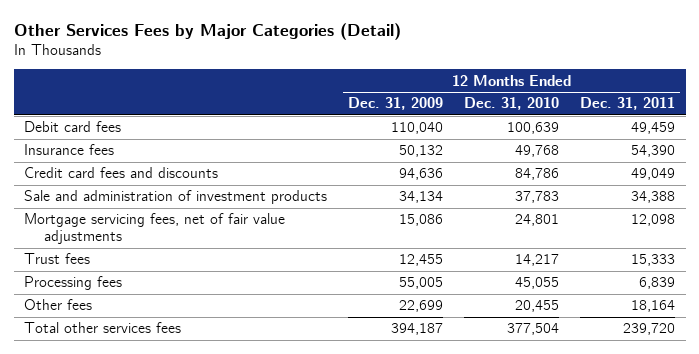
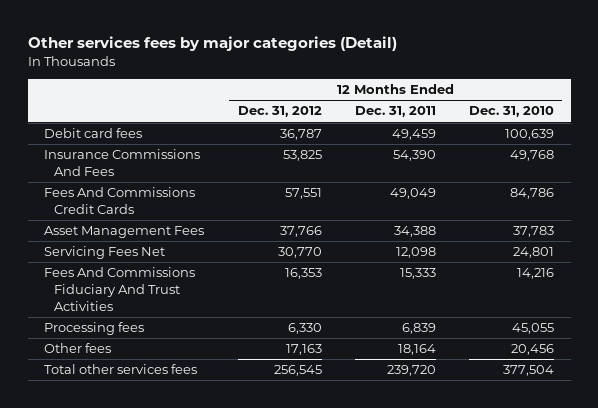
- Other Services Fees by Major Categories (Detail)
+ Other services fees by major categories (Detail)
- | 12 Months Ended Dec. 31, 2009 | 12 Months Ended Dec. 31, 2010 | 12 Months Ended Dec. 31, 2011
+ | 12 Months Ended Dec. 31, 2012 | 12 Months Ended Dec. 31, 2011 | 12 Months Ended Dec. 31, 2010
- Insurance fees | 50,132 | 49,768 | 54,390
- Credit card fees and discounts | 94,636 | 84,786 | 49,049
- Sale and administration of investment products | 34,134 | 37,783 | 34,388
- Mortgage servicing fees, net of fair value adjustments | 15,086 | 24,801 | 12,098
- Trust fees | 12,455 | 14,217 | 15,333
+ Insurance Commissions And Fees | 53,825 | 54,390 | 49,768
+ Fees And Commissions Credit Cards | 57,551 | 49,049 | 84,786
+ Asset Management Fees | 37,766 | 34,388 | 37,783
+ Servicing Fees Net | 30,770 | 12,098 | 24,801
+ Fees And Commissions Fiduciary And Trust Activities | 16,353 | 15,333 | 14,216
- Other fees | 22,699 | 20,455 | 18,164
+ Other fees | 17,163 | 18,164 | 20,456

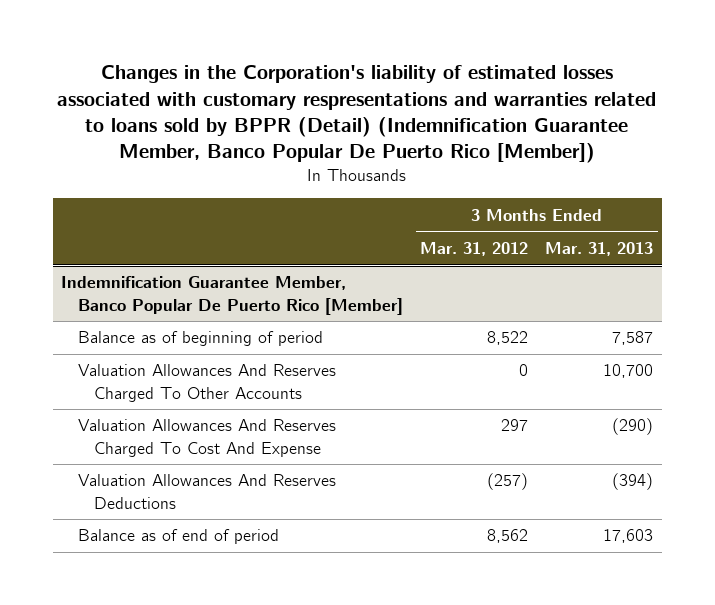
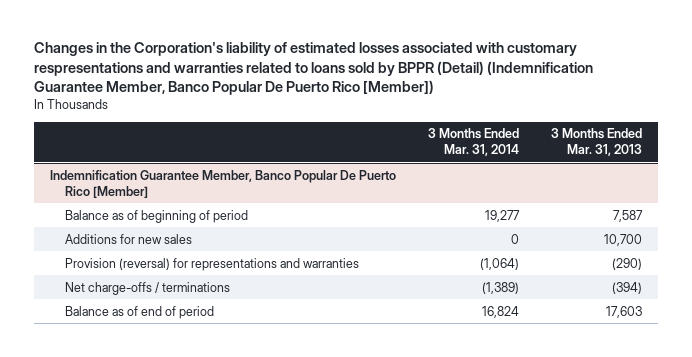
- | 3 Months Ended Mar. 31, 2012 | 3 Months Ended Mar. 31, 2013
+ | 3 Months Ended Mar. 31, 2014 | 3 Months Ended Mar. 31, 2013
@ Indemnification Guarantee Member, Banco Popular De Puerto Rico [Member]
- Valuation Allowances And Reserves Charged To Other Accounts | 0 | 10,700
- Valuation Allowances And Reserves Charged To Cost And Expense | 297 | (290)
- Valuation Allowances And Reserves Deductions | (257) | (394)
+ Additions for new sales | 0 | 10,700
+ Provision (reversal) for representations and warranties | (1,064) | (290)
+ Net charge-offs / terminations | (1,389) | (394)

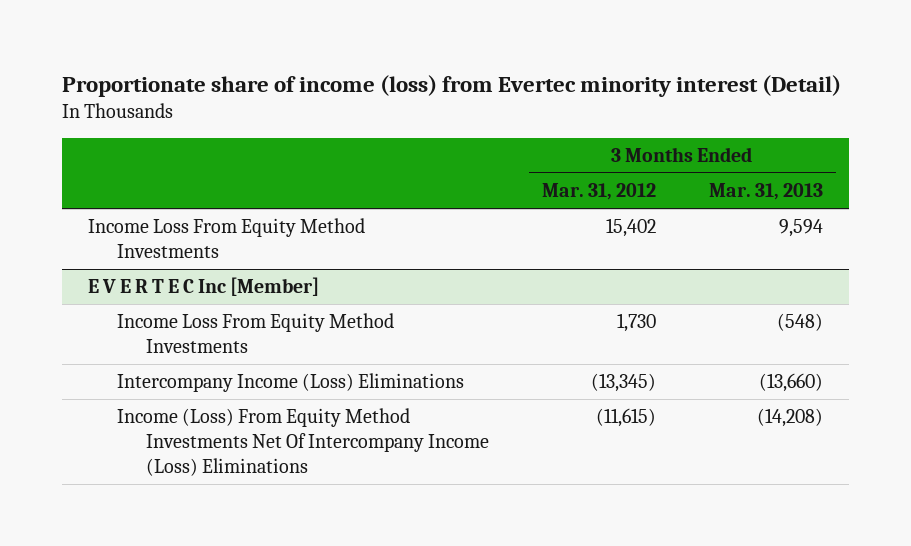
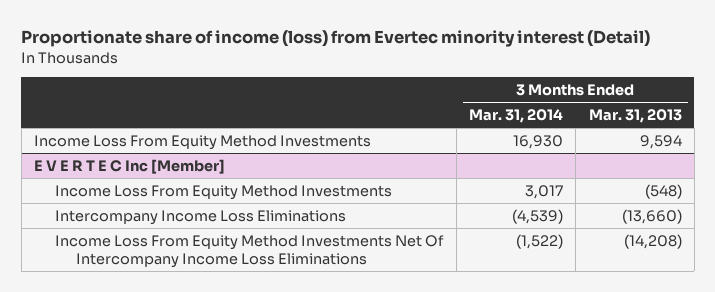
- | 3 Months Ended Mar. 31, 2012 | 3 Months Ended Mar. 31, 2013
+ | 3 Months Ended Mar. 31, 2014 | 3 Months Ended Mar. 31, 2013
@ E V E R T E C Inc [Member]
- Intercompany Income (Loss) Eliminations | (13,345) | (13,660)
- Income (Loss) From Equity Method Investments Net Of Intercompany Income (Loss) Eliminations | (11,615) | (14,208)
+ Intercompany Income Loss Eliminations | (4,539) | (13,660)
+ Income Loss From Equity Method Investments Net Of Intercompany Income Loss Eliminations | (1,522) | (14,208)

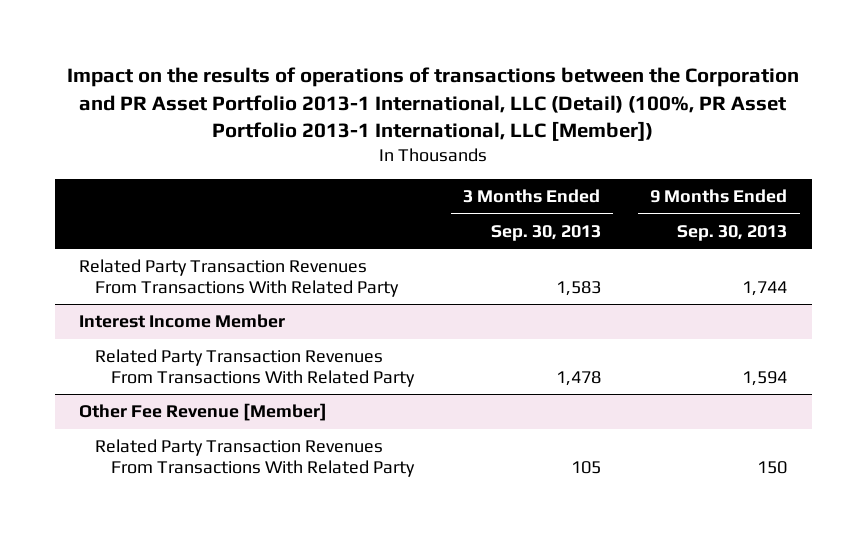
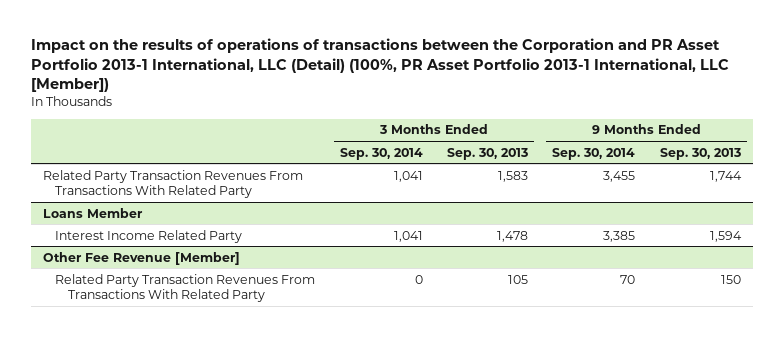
- | 3 Months Ended Sep. 30, 2013 | 9 Months Ended Sep. 30, 2013
+ | 3 Months Ended Sep. 30, 2014 | 3 Months Ended Sep. 30, 2013 | 9 Months Ended Sep. 30, 2014 | 9 Months Ended Sep. 30, 2013
- Interest Income Member
- Related Party Transaction Revenues From Transactions With Related Party | 1,478 | 1,594
+ Loans Member
+ Interest Income Related Party | 1,041 | 1,478 | 3,385 | 1,594

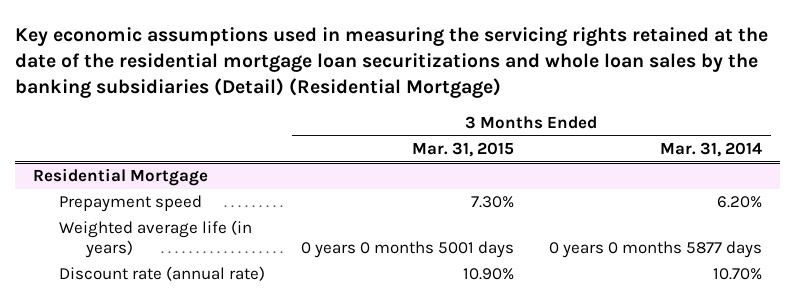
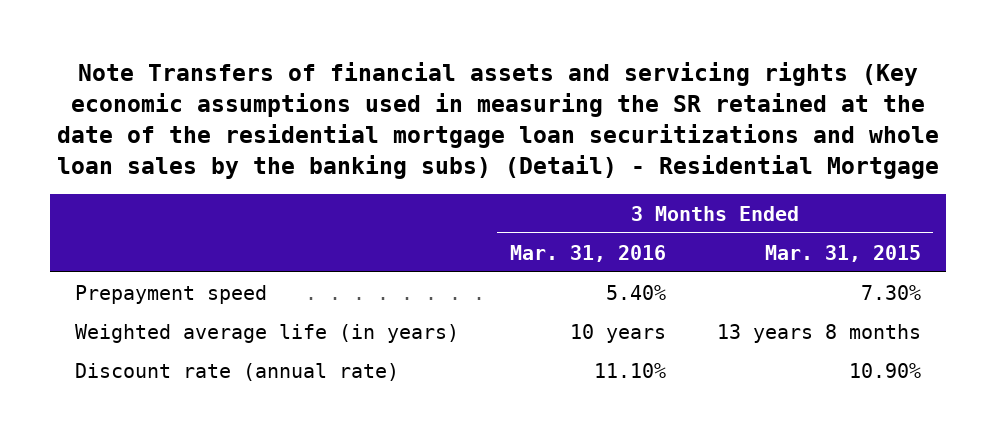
- Key economic assumptions used in measuring the servicing rights retained at the date of the residential mortgage loan securitizations and whole loan sales by the banking subsidiaries (Detail) (Residential Mortgage)
+ Note Transfers of financial assets and servicing rights (Key economic assumptions used in measuring the SR retained at the date of the residential mortgage loan securitizations and whole loan sales by the banking subs) (Detail) - Residential Mortgage
- | 3 Months Ended Mar. 31, 2015 | 3 Months Ended Mar. 31, 2014
+ | 3 Months Ended Mar. 31, 2016 | 3 Months Ended Mar. 31, 2015
- Residential Mortgage
- Weighted average life (in years) | 0 years 0 months 5001 days | 0 years 0 months 5877 days
+ Weighted average life (in years) | 10 years | 13 years 8 months

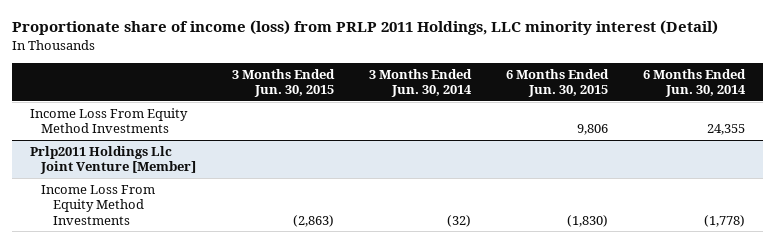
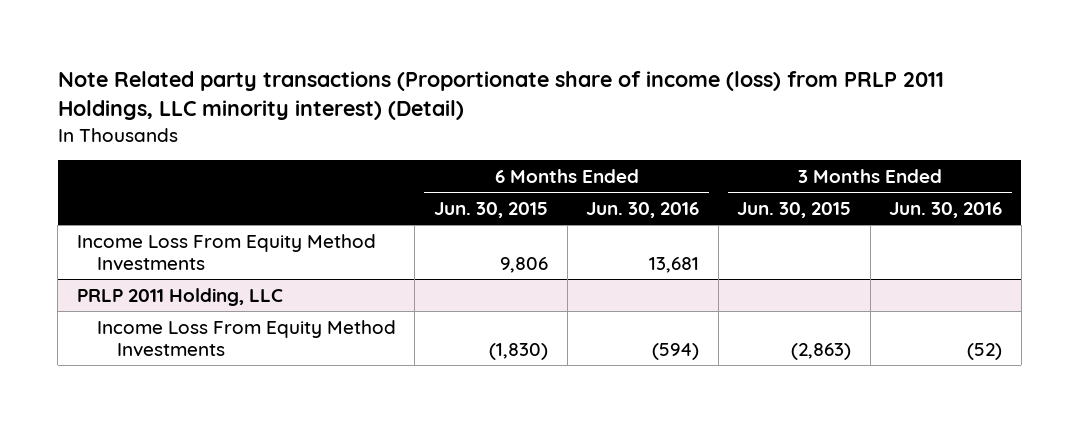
- Proportionate share of income (loss) from PRLP 2011 Holdings, LLC minority interest (Detail)
+ Note Related party transactions (Proportionate share of income (loss) from PRLP 2011 Holdings, LLC minority interest) (Detail)
- | 3 Months Ended Jun. 30, 2015 | 3 Months Ended Jun. 30, 2014 | 6 Months Ended Jun. 30, 2015 | 6 Months Ended Jun. 30, 2014
+ | 6 Months Ended Jun. 30, 2015 | 6 Months Ended Jun. 30, 2016 | 3 Months Ended Jun. 30, 2015 | 3 Months Ended Jun. 30, 2016
- Prlp2011 Holdings Llc Joint Venture [Member]
+ PRLP 2011 Holding, LLC

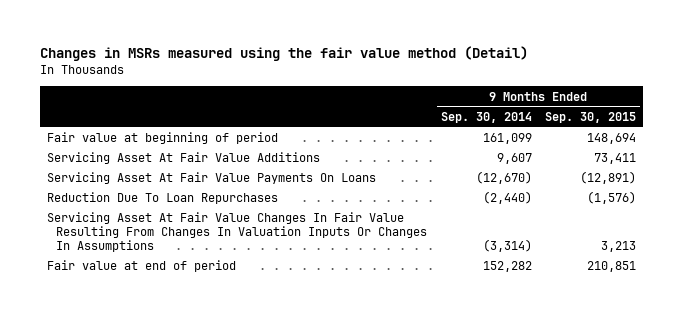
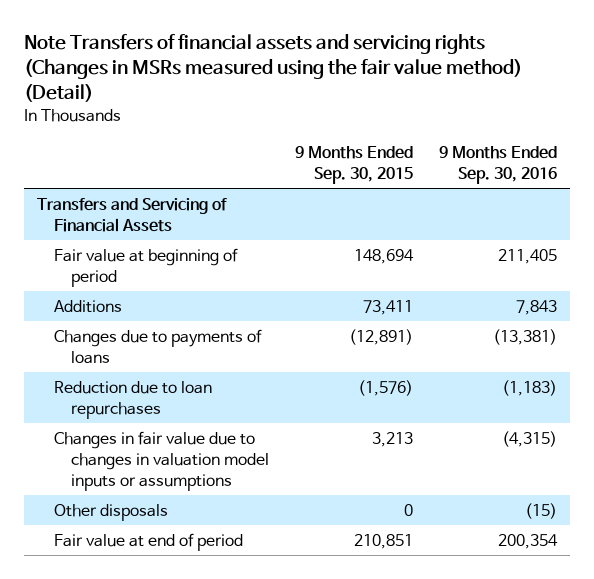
- Changes in MSRs measured using the fair value method (Detail)
+ Note Transfers of financial assets and servicing rights (Changes in MSRs measured using the fair value method) (Detail)
- | 9 Months Ended Sep. 30, 2014 | 9 Months Ended Sep. 30, 2015
+ | 9 Months Ended Sep. 30, 2015 | 9 Months Ended Sep. 30, 2016
+ Transfers and Servicing of Financial Assets
- Servicing Asset At Fair Value Additions | 9,607 | 73,411
- Servicing Asset At Fair Value Payments On Loans | (12,670) | (12,891)
- Reduction Due To Loan Repurchases | (2,440) | (1,576)
- Servicing Asset At Fair Value Changes In Fair Value Resulting From Changes In Valuation Inputs Or Changes In Assumptions | (3,314) | 3,213
+ Additions | 73,411 | 7,843
+ Changes due to payments of loans | (12,891) | (13,381)
+ Reduction due to loan repurchases | (1,576) | (1,183)
+ Changes in fair value due to changes in valuation model inputs or assumptions | 3,213 | (4,315)
+ Other disposals | 0 | (15)

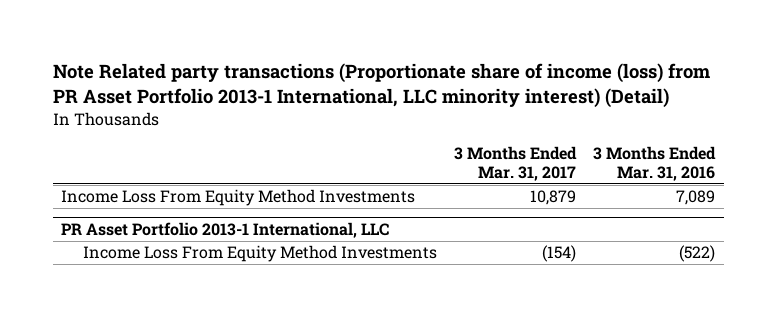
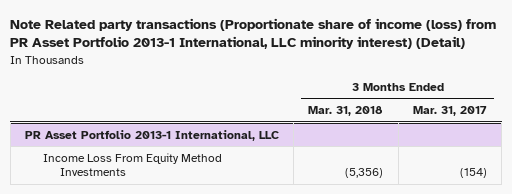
- | 3 Months Ended Mar. 31, 2017 | 3 Months Ended Mar. 31, 2016
+ | 3 Months Ended Mar. 31, 2018 | 3 Months Ended Mar. 31, 2017
- Income Loss From Equity Method Investments | 10,879 | 7,089

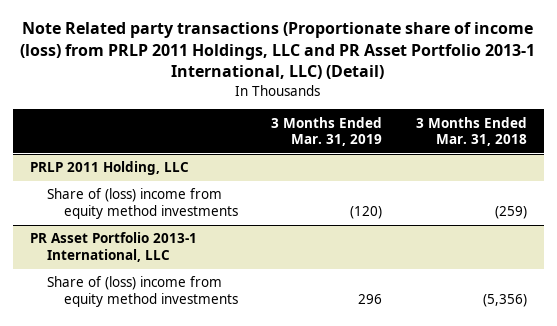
- Note Related party transactions (Proportionate share of income (loss) from PR Asset Portfolio 2013-1 International, LLC minority interest) (Detail)
+ Note Related party transactions (Proportionate share of income (loss) from PRLP 2011 Holdings, LLC and PR Asset Portfolio 2013-1 International, LLC) (Detail)
- | 3 Months Ended Mar. 31, 2018 | 3 Months Ended Mar. 31, 2017
+ | 3 Months Ended Mar. 31, 2019 | 3 Months Ended Mar. 31, 2018
+ PRLP 2011 Holding, LLC
+ Share of (loss) income from equity method investments | (120) | (259)
@ PR Asset Portfolio 2013-1 International, LLC
- Income Loss From Equity Method Investments | (5,356) | (154)
+ Share of (loss) income from equity method investments | 296 | (5,356)

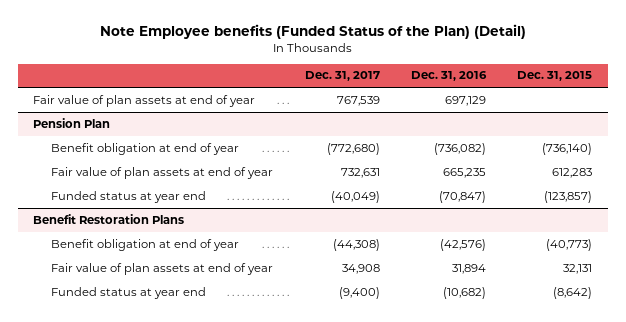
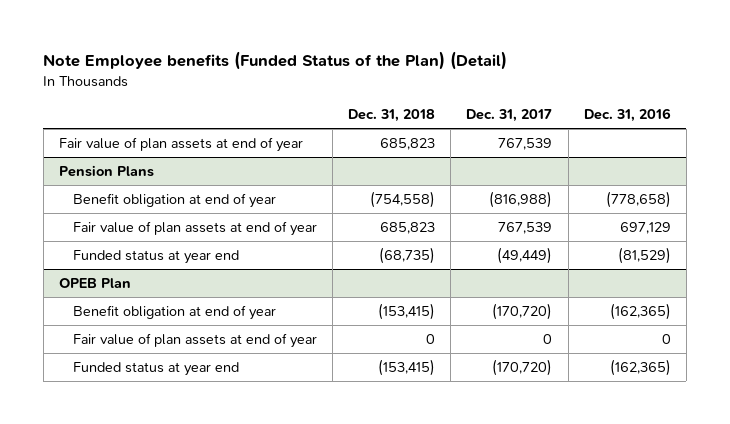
- | Dec. 31, 2017 | Dec. 31, 2016 | Dec. 31, 2015
+ | Dec. 31, 2018 | Dec. 31, 2017 | Dec. 31, 2016
+ Fair value of plan assets at end of year | 685,823 | 767,539 |
+ Pension Plans
+ Benefit obligation at end of year | (754,558) | (816,988) | (778,658)
- Pension Plan
- Benefit obligation at end of year | (772,680) | (736,082) | (736,140)
- Fair value of plan assets at end of year | 732,631 | 665,235 | 612,283
- Funded status at year end | (40,049) | (70,847) | (123,857)
- Benefit Restoration Plans
- Benefit obligation at end of year | (44,308) | (42,576) | (40,773)
- Fair value of plan assets at end of year | 34,908 | 31,894 | 32,131
- Funded status at year end | (9,400) | (10,682) | (8,642)
+ Funded status at year end | (68,735) | (49,449) | (81,529)
+ OPEB Plan
+ Benefit obligation at end of year | (153,415) | (170,720) | (162,365)
+ Fair value of plan assets at end of year | 0 | 0 | 0
+ Funded status at year end | (153,415) | (170,720) | (162,365)

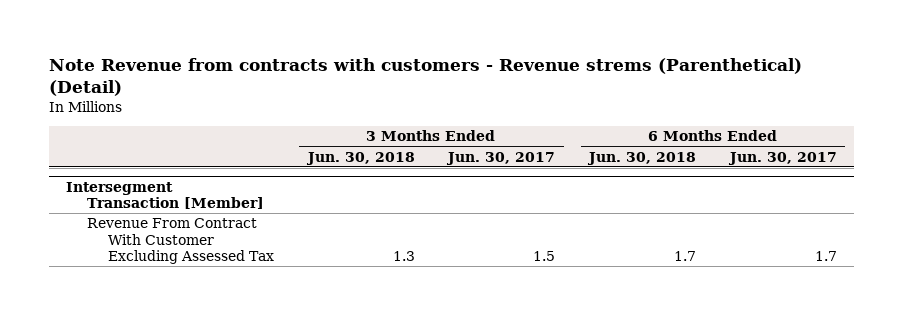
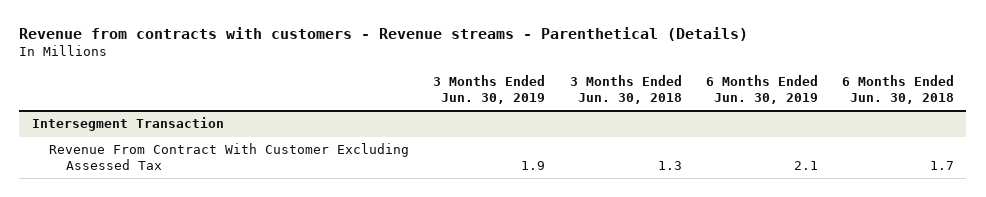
- Note Revenue from contracts with customers - Revenue strems (Parenthetical) (Detail)
+ Revenue from contracts with customers - Revenue streams - Parenthetical (Details)
- | 3 Months Ended Jun. 30, 2018 | 3 Months Ended Jun. 30, 2017 | 6 Months Ended Jun. 30, 2018 | 6 Months Ended Jun. 30, 2017
+ | 3 Months Ended Jun. 30, 2019 | 3 Months Ended Jun. 30, 2018 | 6 Months Ended Jun. 30, 2019 | 6 Months Ended Jun. 30, 2018
- Intersegment Transaction [Member]
+ Intersegment Transaction

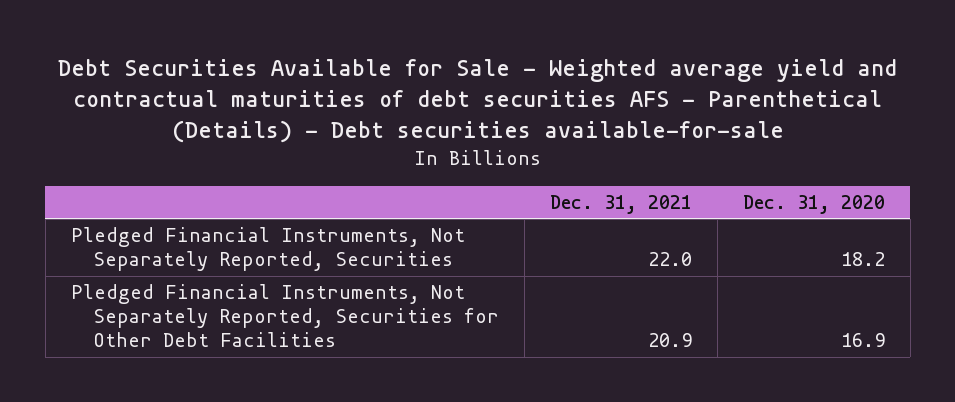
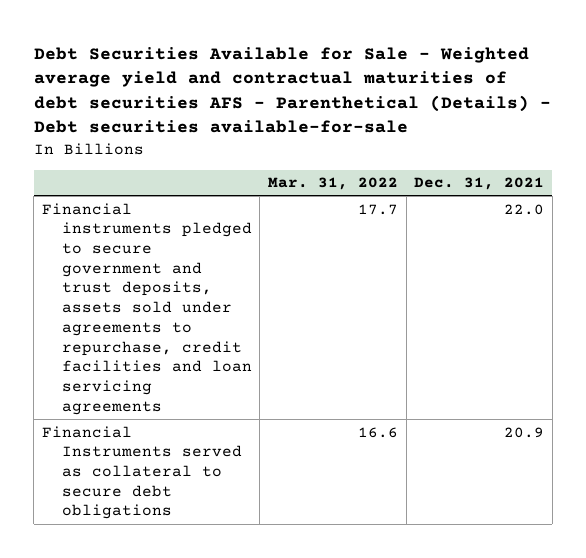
- | Dec. 31, 2021 | Dec. 31, 2020
+ | Mar. 31, 2022 | Dec. 31, 2021
- Pledged Financial Instruments, Not Separately Reported, Securities | 22.0 | 18.2
- Pledged Financial Instruments, Not Separately Reported, Securities for Other Debt Facilities | 20.9 | 16.9
+ Financial instruments pledged to secure government and trust deposits, assets sold under agreements to repurchase, credit facilities and loan servicing agreements | 17.7 | 22.0
+ Financial Instruments served as collateral to secure debt obligations | 16.6 | 20.9

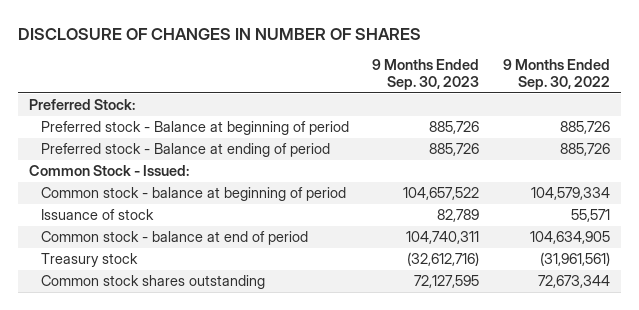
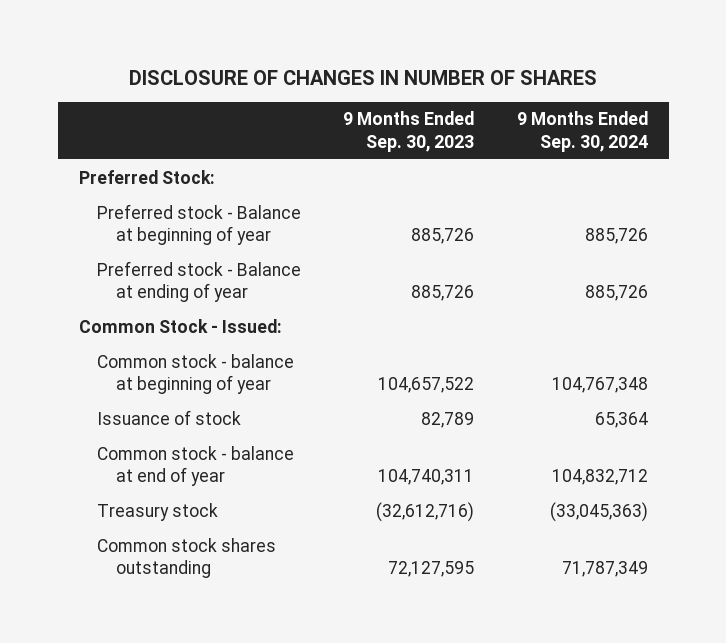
- | 9 Months Ended Sep. 30, 2023 | 9 Months Ended Sep. 30, 2022
+ | 9 Months Ended Sep. 30, 2023 | 9 Months Ended Sep. 30, 2024
- Preferred stock - Balance at beginning of period | 885,726 | 885,726
- Preferred stock - Balance at ending of period | 885,726 | 885,726
+ Preferred stock - Balance at beginning of year | 885,726 | 885,726
+ Preferred stock - Balance at ending of year | 885,726 | 885,726
- Common stock - balance at beginning of period | 104,657,522 | 104,579,334
+ Common stock - balance at beginning of year | 104,657,522 | 104,767,348
- Common stock - balance at end of period | 104,740,311 | 104,634,905
+ Common stock - balance at end of year | 104,740,311 | 104,832,712

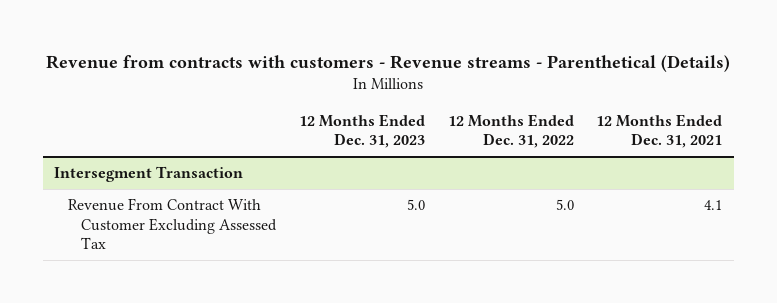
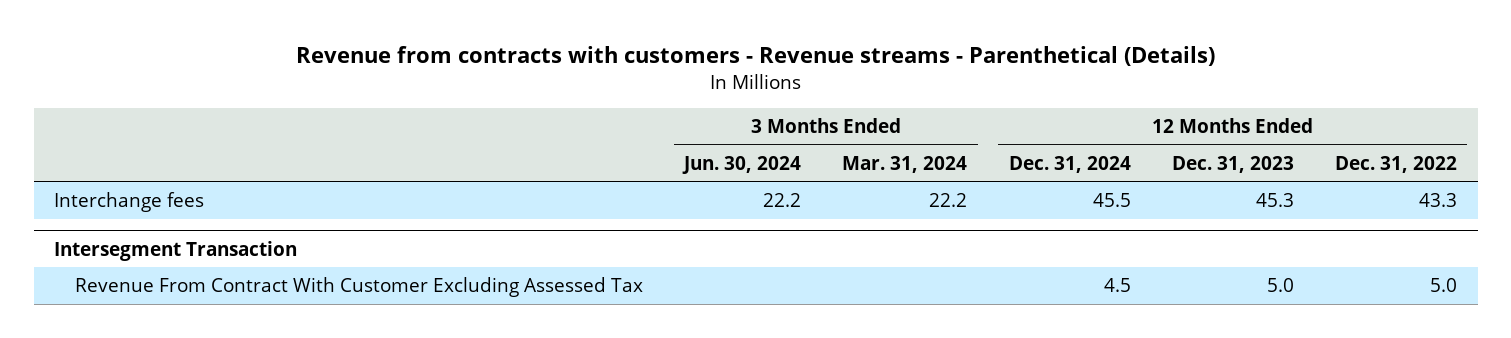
- | 12 Months Ended Dec. 31, 2023 | 12 Months Ended Dec. 31, 2022 | 12 Months Ended Dec. 31, 2021
+ | 3 Months Ended Jun. 30, 2024 | 3 Months Ended Mar. 31, 2024 | 12 Months Ended Dec. 31, 2024 | 12 Months Ended Dec. 31, 2023 | 12 Months Ended Dec. 31, 2022
+ Interchange fees | 22.2 | 22.2 | 45.5 | 45.3 | 43.3

